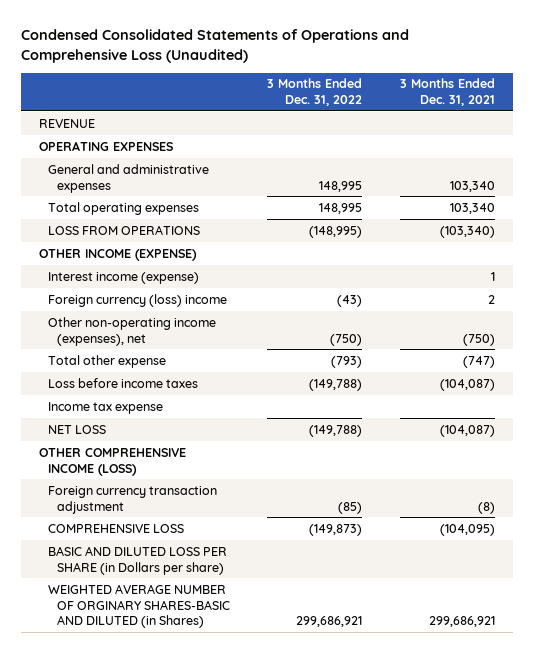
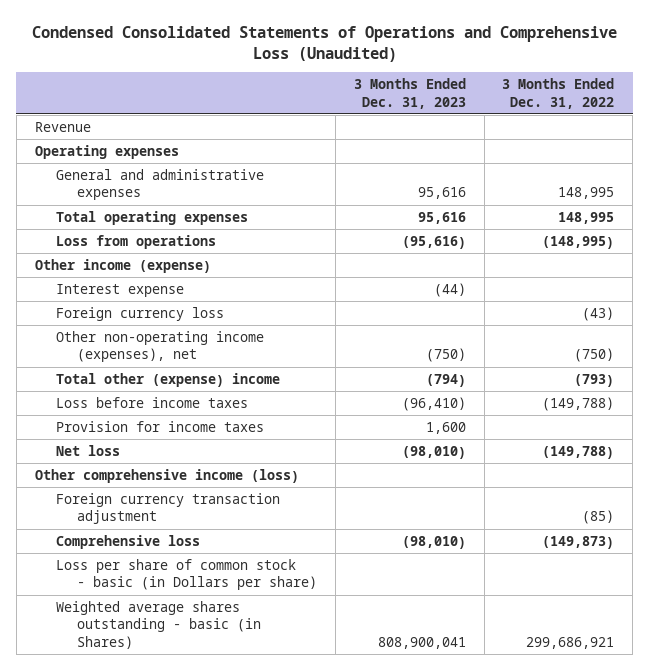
- | 3 Months Ended Dec. 31, 2022 | 3 Months Ended Dec. 31, 2021
+ | 3 Months Ended Dec. 31, 2023 | 3 Months Ended Dec. 31, 2022
- REVENUE
- OPERATING EXPENSES
+ Revenue
+ Operating expenses
- LOSS FROM OPERATIONS | (148,995) | (103,340)
- OTHER INCOME (EXPENSE)
- Interest income (expense) | | 1
- Foreign currency (loss) income | (43) | 2
+ Loss from operations | (95,616) | (148,995)
+ Other income (expense)
+ Interest expense | (44) |
+ Foreign currency loss | | (43)
- Total other expense | (793) | (747)
+ Total other (expense) income | (794) | (793)
- Income tax expense
- NET LOSS | (149,788) | (104,087)
- OTHER COMPREHENSIVE INCOME (LOSS)
+ Provision for income taxes | 1,600 |
+ Net loss | (98,010) | (149,788)
+ Other comprehensive income (loss)
- COMPREHENSIVE LOSS | (149,873) | (104,095)
- BASIC AND DILUTED LOSS PER SHARE (in Dollars per share)
- WEIGHTED AVERAGE NUMBER OF ORGINARY SHARES-BASIC AND DILUTED (in Shares) | 299,686,921 | 299,686,921
+ Comprehensive loss | (98,010) | (149,873)
+ Loss per share of common stock - basic (in Dollars per share)
+ Weighted average shares outstanding - basic (in Shares) | 808,900,041 | 299,686,921

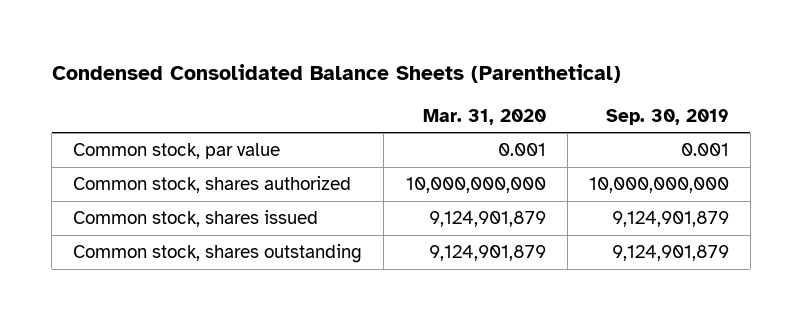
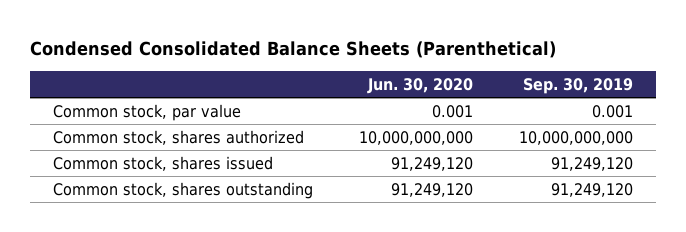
- | Mar. 31, 2020 | Sep. 30, 2019
+ | Jun. 30, 2020 | Sep. 30, 2019
- Common stock, shares issued | 9,124,901,879 | 9,124,901,879
- Common stock, shares outstanding | 9,124,901,879 | 9,124,901,879
+ Common stock, shares issued | 91,249,120 | 91,249,120
+ Common stock, shares outstanding | 91,249,120 | 91,249,120

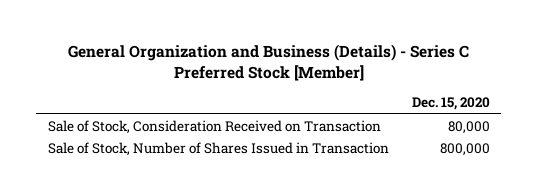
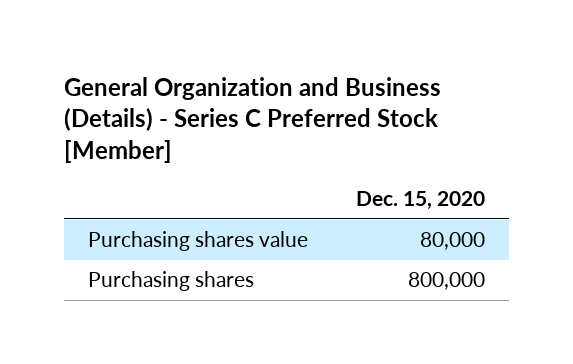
- Sale of Stock, Consideration Received on Transaction | 80,000
- Sale of Stock, Number of Shares Issued in Transaction | 800,000
+ Purchasing shares value | 80,000
+ Purchasing shares | 800,000

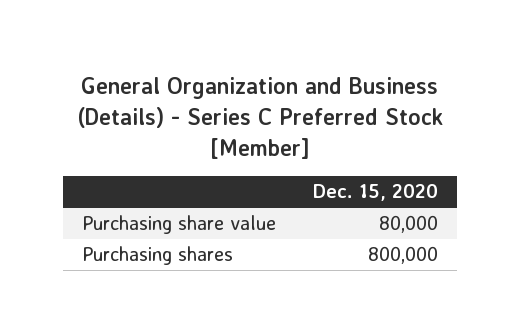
- Purchasing shares value | 80,000
+ Purchasing share value | 80,000

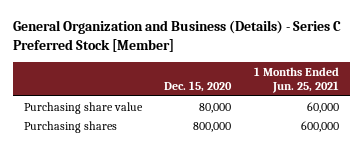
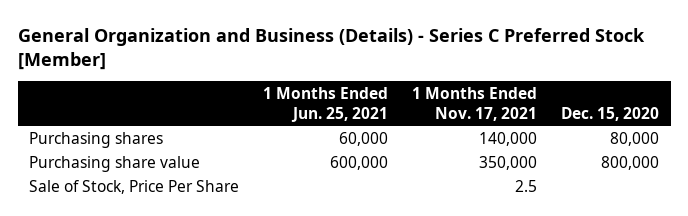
- | Dec. 15, 2020 | 1 Months Ended Jun. 25, 2021
+ | 1 Months Ended Jun. 25, 2021 | 1 Months Ended Nov. 17, 2021 | Dec. 15, 2020
- Purchasing share value | 80,000 | 60,000
- Purchasing shares | 800,000 | 600,000
+ Purchasing shares | 60,000 | 140,000 | 80,000
+ Purchasing share value | 600,000 | 350,000 | 800,000
+ Sale of Stock, Price Per Share | | 2.5 |

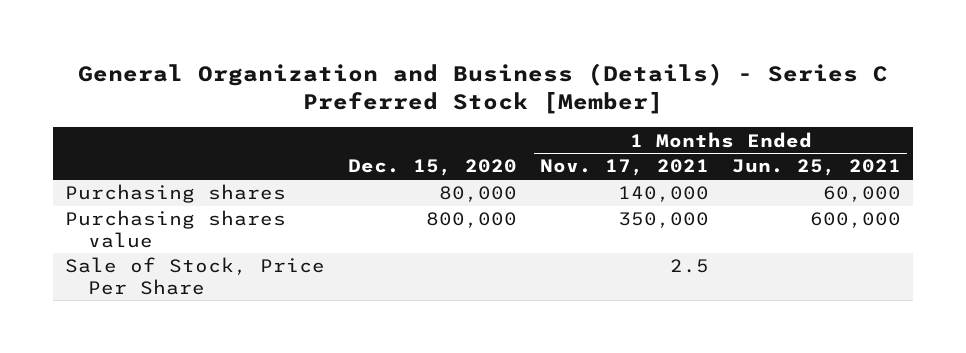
- | 1 Months Ended Jun. 25, 2021 | 1 Months Ended Nov. 17, 2021 | Dec. 15, 2020
+ | Dec. 15, 2020 | 1 Months Ended Nov. 17, 2021 | 1 Months Ended Jun. 25, 2021
- Purchasing share value | 600,000 | 350,000 | 800,000
+ Purchasing shares value | 800,000 | 350,000 | 600,000

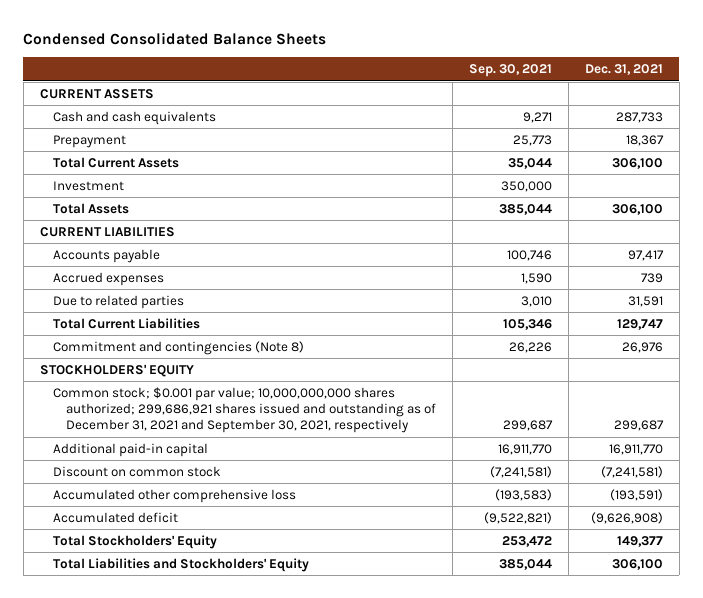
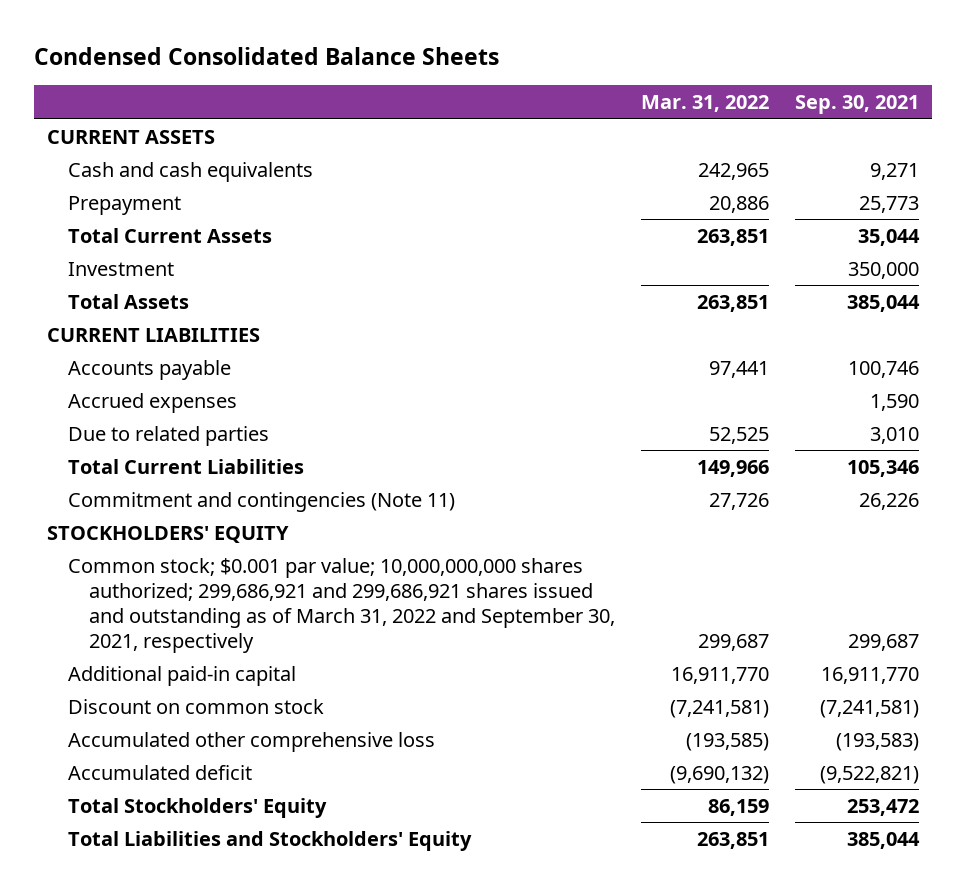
- | Sep. 30, 2021 | Dec. 31, 2021
+ | Mar. 31, 2022 | Sep. 30, 2021
- Commitment and contingencies (Note 8) | 26,226 | 26,976
+ Commitment and contingencies (Note 11) | 27,726 | 26,226
- Common stock; $0.001 par value; 10,000,000,000 shares authorized; 299,686,921 shares issued and outstanding as of December 31, 2021 and September 30, 2021, respectively | 299,687 | 299,687
+ Common stock; $0.001 par value; 10,000,000,000 shares authorized; 299,686,921 and 299,686,921 shares issued and outstanding as of March 31, 2022 and September 30, 2021, respectively | 299,687 | 299,687

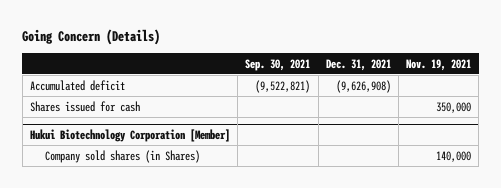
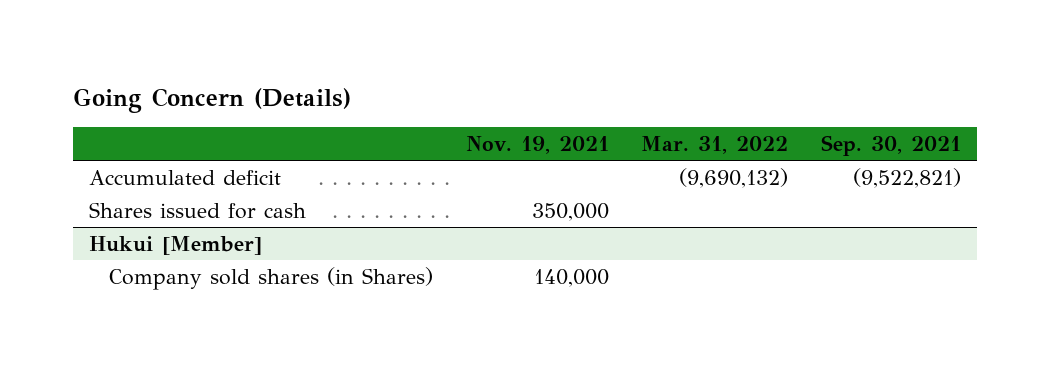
- | Sep. 30, 2021 | Dec. 31, 2021 | Nov. 19, 2021
+ | Nov. 19, 2021 | Mar. 31, 2022 | Sep. 30, 2021
- Hukui Biotechnology Corporation [Member]
+ Hukui [Member]

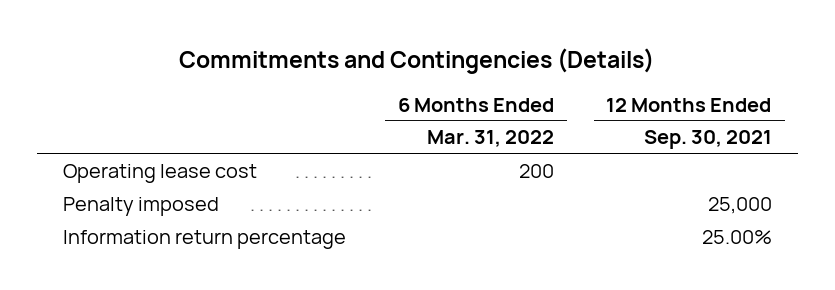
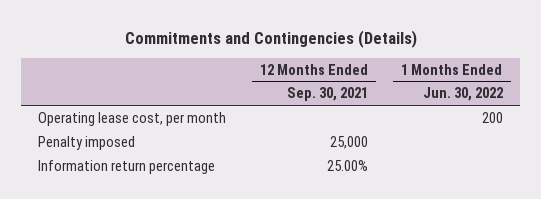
- | 6 Months Ended Mar. 31, 2022 | 12 Months Ended Sep. 30, 2021
+ | 12 Months Ended Sep. 30, 2021 | 1 Months Ended Jun. 30, 2022
- Operating lease cost | 200 |
+ Operating lease cost, per month | | 200

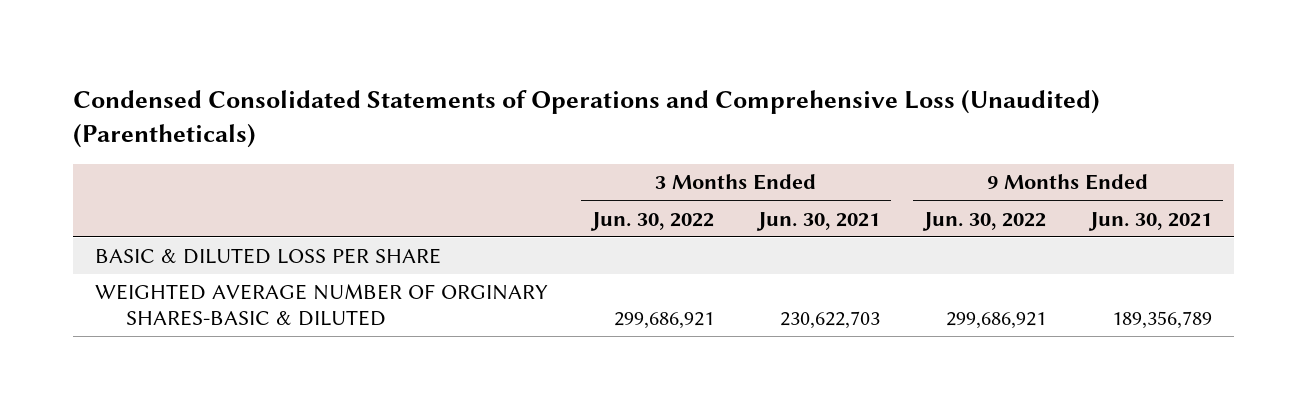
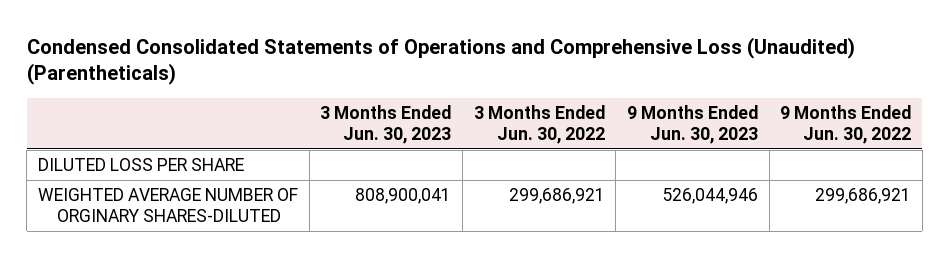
- | 3 Months Ended Jun. 30, 2022 | 3 Months Ended Jun. 30, 2021 | 9 Months Ended Jun. 30, 2022 | 9 Months Ended Jun. 30, 2021
+ | 3 Months Ended Jun. 30, 2023 | 3 Months Ended Jun. 30, 2022 | 9 Months Ended Jun. 30, 2023 | 9 Months Ended Jun. 30, 2022
- BASIC & DILUTED LOSS PER SHARE
- WEIGHTED AVERAGE NUMBER OF ORGINARY SHARES-BASIC & DILUTED | 299,686,921 | 230,622,703 | 299,686,921 | 189,356,789
+ DILUTED LOSS PER SHARE
+ WEIGHTED AVERAGE NUMBER OF ORGINARY SHARES-DILUTED | 808,900,041 | 299,686,921 | 526,044,946 | 299,686,921

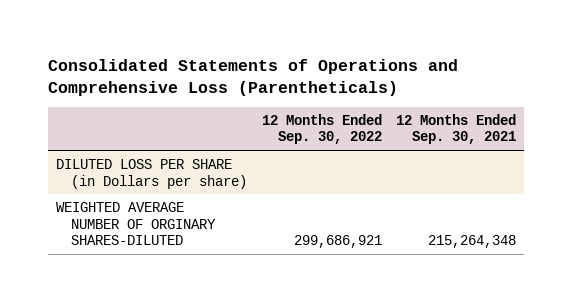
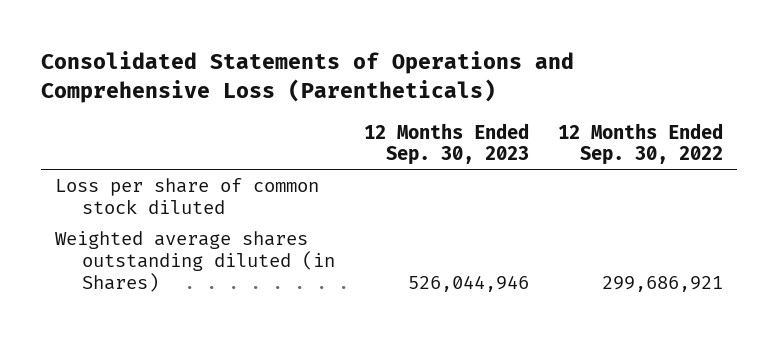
- | 12 Months Ended Sep. 30, 2022 | 12 Months Ended Sep. 30, 2021
+ | 12 Months Ended Sep. 30, 2023 | 12 Months Ended Sep. 30, 2022
- DILUTED LOSS PER SHARE (in Dollars per share)
- WEIGHTED AVERAGE NUMBER OF ORGINARY SHARES-DILUTED | 299,686,921 | 215,264,348
+ Loss per share of common stock diluted
+ Weighted average shares outstanding diluted (in Shares) | 526,044,946 | 299,686,921

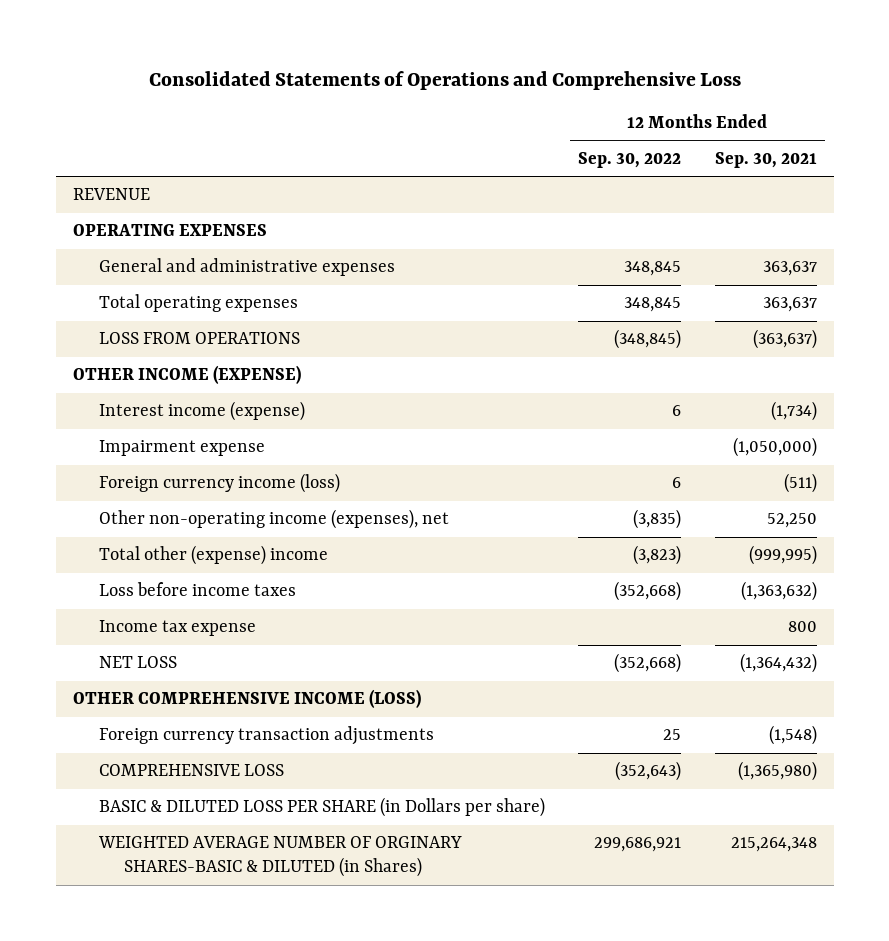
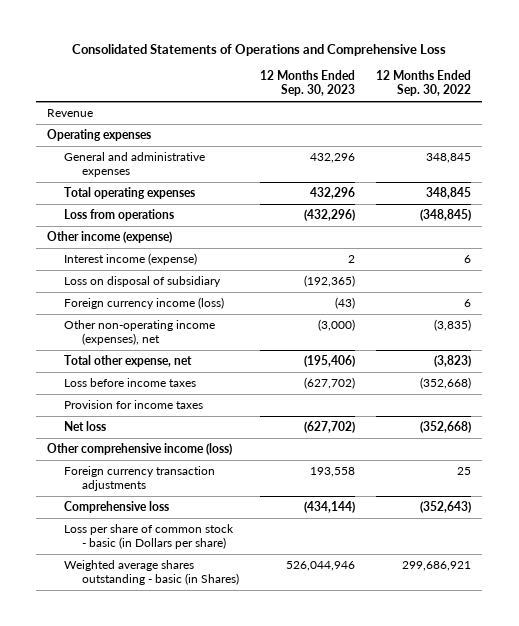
- | 12 Months Ended Sep. 30, 2022 | 12 Months Ended Sep. 30, 2021
+ | 12 Months Ended Sep. 30, 2023 | 12 Months Ended Sep. 30, 2022
- REVENUE
- OPERATING EXPENSES
+ Revenue
+ Operating expenses
- LOSS FROM OPERATIONS | (348,845) | (363,637)
- OTHER INCOME (EXPENSE)
+ Loss from operations | (432,296) | (348,845)
+ Other income (expense)
- Impairment expense | | (1,050,000)
+ Loss on disposal of subsidiary | (192,365) |
- Total other (expense) income | (3,823) | (999,995)
+ Total other expense, net | (195,406) | (3,823)
- Income tax expense | | 800
- NET LOSS | (352,668) | (1,364,432)
- OTHER COMPREHENSIVE INCOME (LOSS)
+ Provision for income taxes
+ Net loss | (627,702) | (352,668)
+ Other comprehensive income (loss)
- COMPREHENSIVE LOSS | (352,643) | (1,365,980)
- BASIC & DILUTED LOSS PER SHARE (in Dollars per share)
- WEIGHTED AVERAGE NUMBER OF ORGINARY SHARES-BASIC & DILUTED (in Shares) | 299,686,921 | 215,264,348
+ Comprehensive loss | (434,144) | (352,643)
+ Loss per share of common stock - basic (in Dollars per share)
+ Weighted average shares outstanding - basic (in Shares) | 526,044,946 | 299,686,921

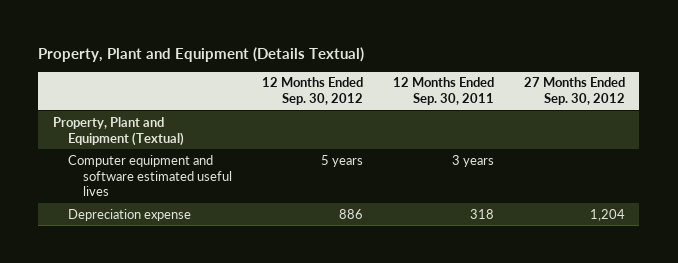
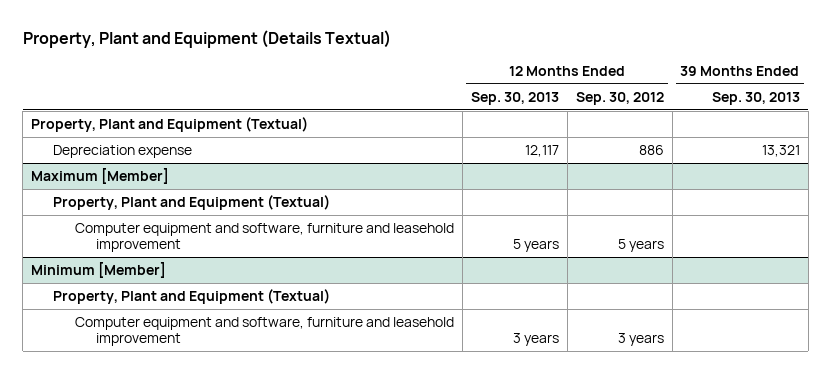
- | 12 Months Ended Sep. 30, 2012 | 12 Months Ended Sep. 30, 2011 | 27 Months Ended Sep. 30, 2012
+ | 12 Months Ended Sep. 30, 2013 | 12 Months Ended Sep. 30, 2012 | 39 Months Ended Sep. 30, 2013
- Computer equipment and software estimated useful lives | 5 years | 3 years |
+ Maximum [Member]
+ Property, Plant and Equipment (Textual)
+ Computer equipment and software, furniture and leasehold improvement | 5 years | 5 years |
+ Minimum [Member]
+ Property, Plant and Equipment (Textual)
+ Computer equipment and software, furniture and leasehold improvement | 3 years | 3 years |

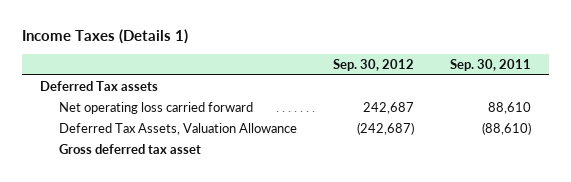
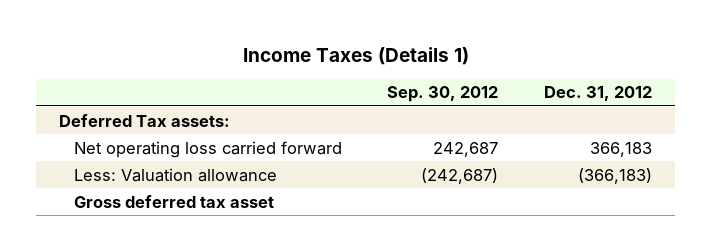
- | Sep. 30, 2012 | Sep. 30, 2011
+ | Sep. 30, 2012 | Dec. 31, 2012
- Deferred Tax assets
+ Deferred Tax assets:
- Deferred Tax Assets, Valuation Allowance | (242,687) | (88,610)
+ Less: Valuation allowance | (242,687) | (366,183)

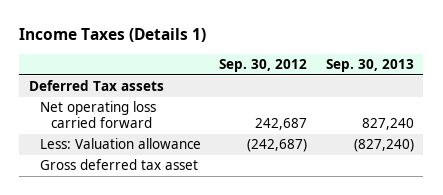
- | Sep. 30, 2012 | Dec. 31, 2012
+ | Sep. 30, 2012 | Sep. 30, 2013
- Deferred Tax assets:
+ Deferred Tax assets

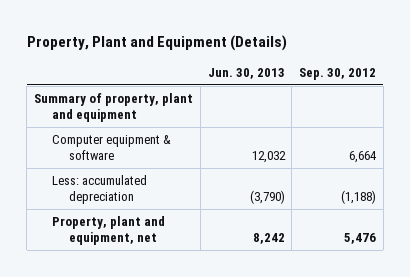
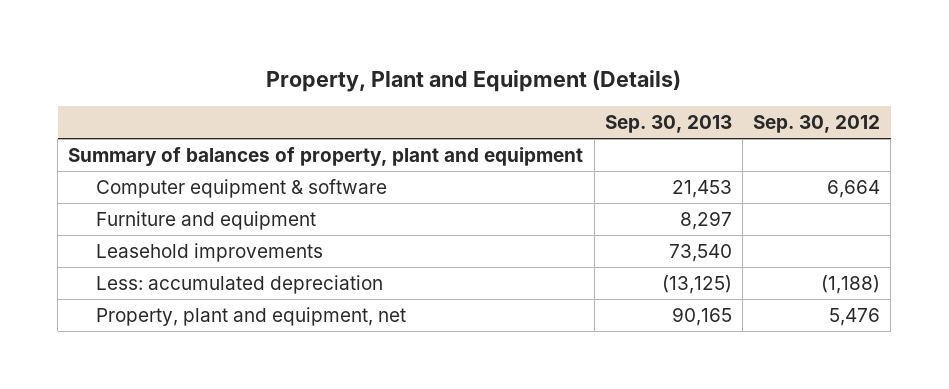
- | Jun. 30, 2013 | Sep. 30, 2012
+ | Sep. 30, 2013 | Sep. 30, 2012
- Summary of property, plant and equipment
+ Summary of balances of property, plant and equipment
+ Furniture and equipment | 8,297 |
+ Leasehold improvements | 73,540 |

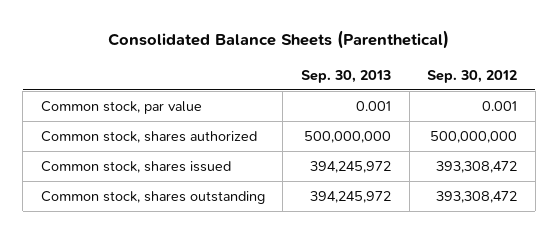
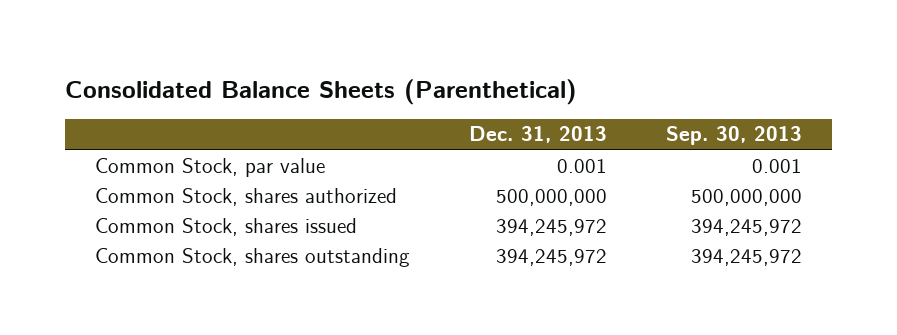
- | Sep. 30, 2013 | Sep. 30, 2012
+ | Dec. 31, 2013 | Sep. 30, 2013
- Common stock, par value | 0.001 | 0.001
- Common stock, shares authorized | 500,000,000 | 500,000,000
- Common stock, shares issued | 394,245,972 | 393,308,472
- Common stock, shares outstanding | 394,245,972 | 393,308,472
+ Common Stock, par value | 0.001 | 0.001
+ Common Stock, shares authorized | 500,000,000 | 500,000,000
+ Common Stock, shares issued | 394,245,972 | 394,245,972
+ Common Stock, shares outstanding | 394,245,972 | 394,245,972

